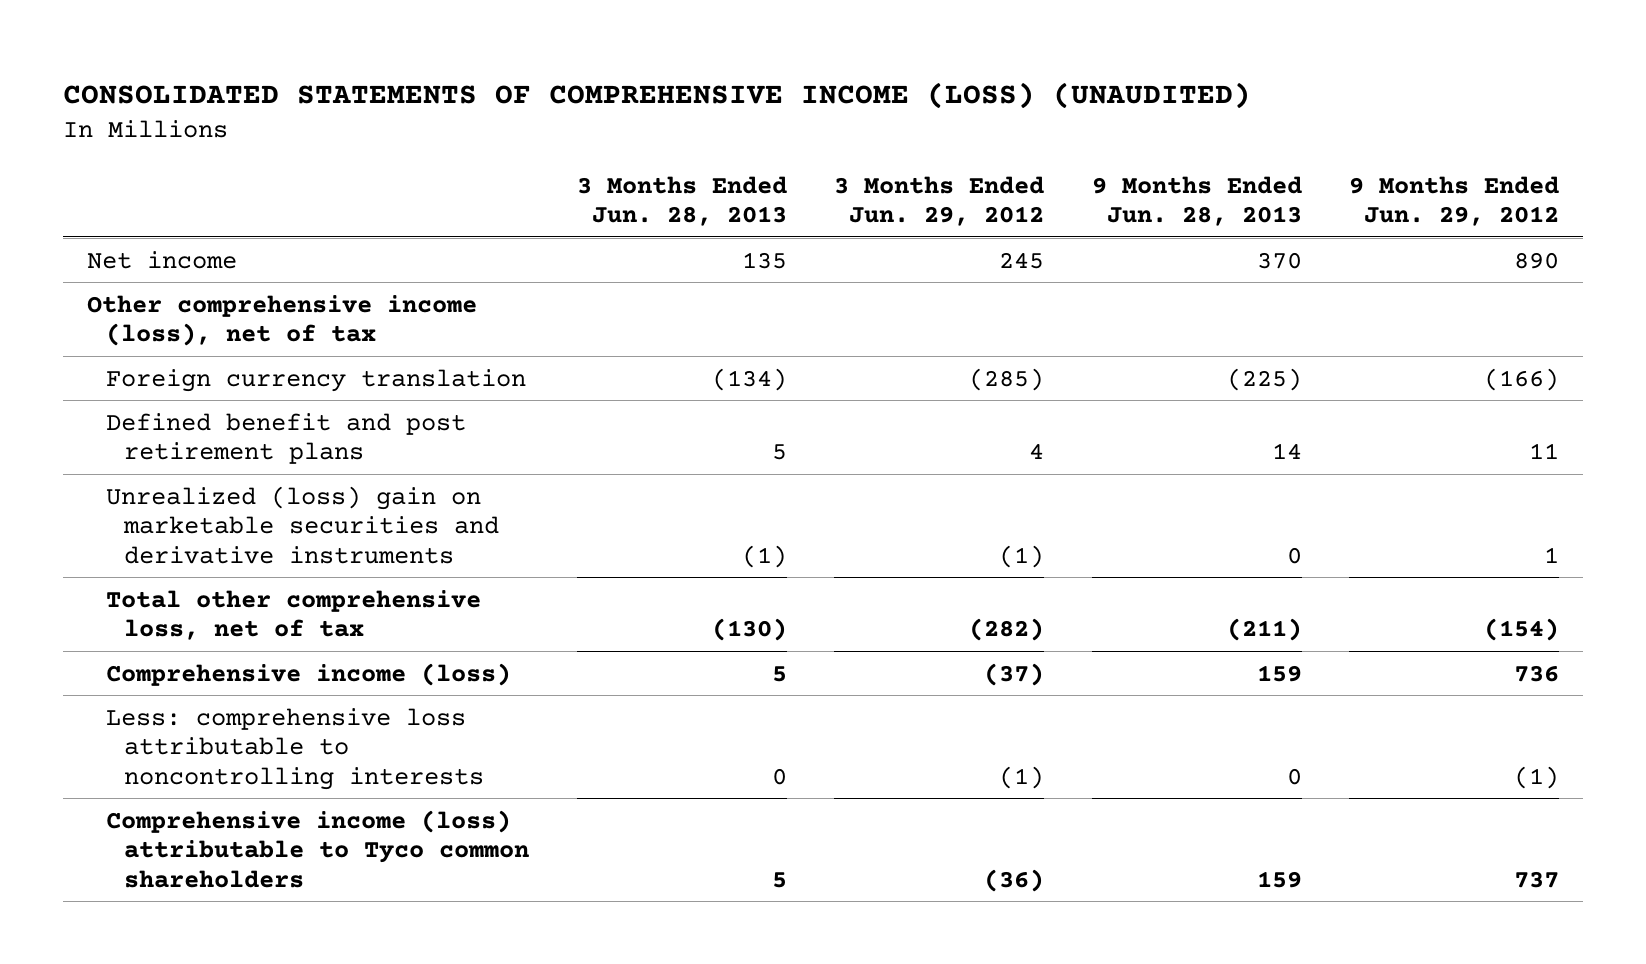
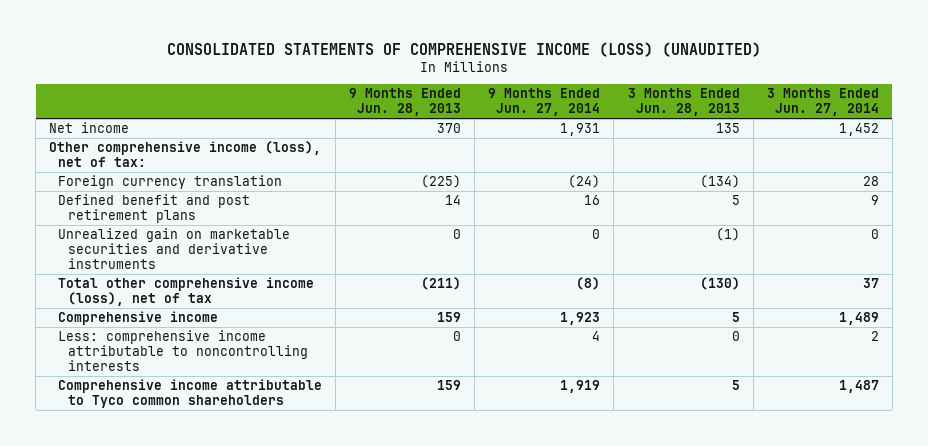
- | 3 Months Ended Jun. 28, 2013 | 3 Months Ended Jun. 29, 2012 | 9 Months Ended Jun. 28, 2013 | 9 Months Ended Jun. 29, 2012
+ | 9 Months Ended Jun. 28, 2013 | 9 Months Ended Jun. 27, 2014 | 3 Months Ended Jun. 28, 2013 | 3 Months Ended Jun. 27, 2014
- Other comprehensive income (loss), net of tax
+ Other comprehensive income (loss), net of tax:
- Unrealized (loss) gain on marketable securities and derivative instruments | (1) | (1) | 0 | 1
- Total other comprehensive loss, net of tax | (130) | (282) | (211) | (154)
- Comprehensive income (loss) | 5 | (37) | 159 | 736
- Less: comprehensive loss attributable to noncontrolling interests | 0 | (1) | 0 | (1)
- Comprehensive income (loss) attributable to Tyco common shareholders | 5 | (36) | 159 | 737
+ Unrealized gain on marketable securities and derivative instruments | 0 | 0 | (1) | 0
+ Total other comprehensive income (loss), net of tax | (211) | (8) | (130) | 37
+ Comprehensive income | 159 | 1,923 | 5 | 1,489
+ Less: comprehensive income attributable to noncontrolling interests | 0 | 4 | 0 | 2
+ Comprehensive income attributable to Tyco common shareholders | 159 | 1,919 | 5 | 1,487

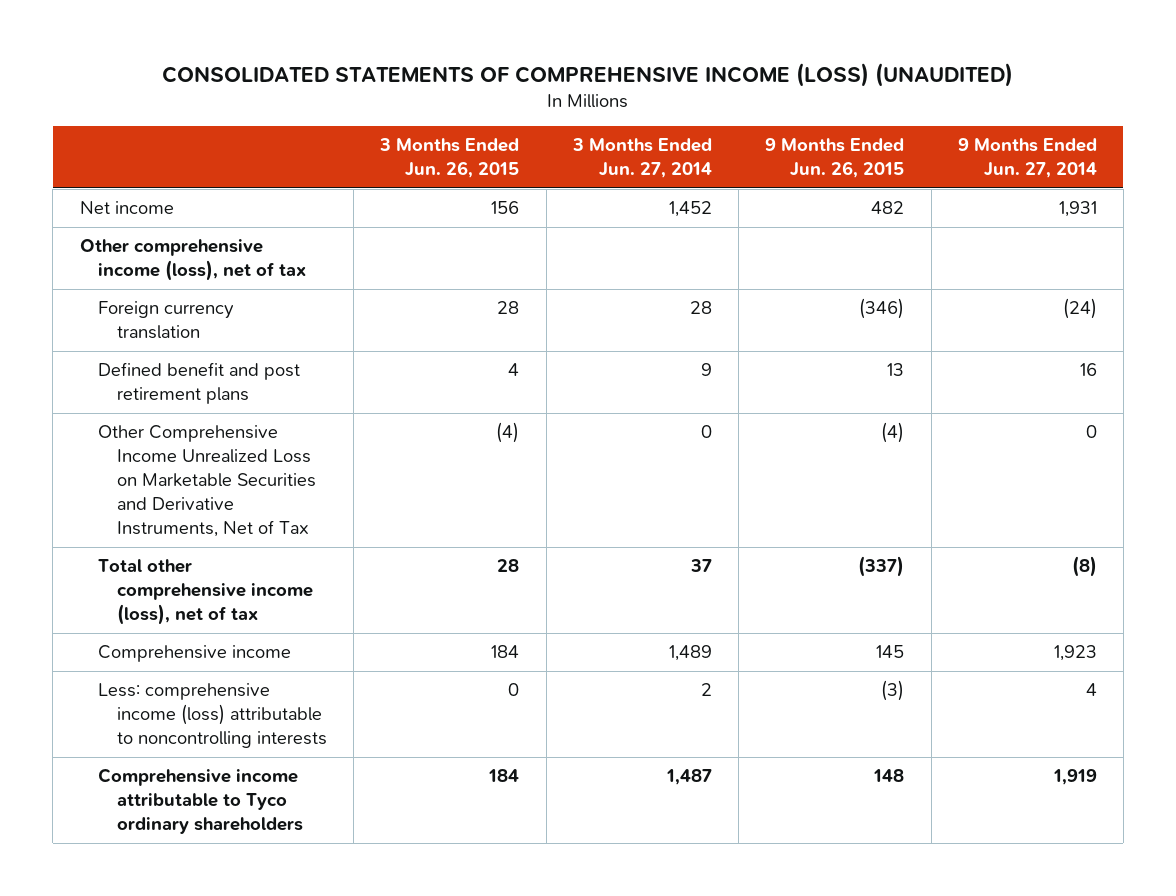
- | 9 Months Ended Jun. 28, 2013 | 9 Months Ended Jun. 27, 2014 | 3 Months Ended Jun. 28, 2013 | 3 Months Ended Jun. 27, 2014
+ | 3 Months Ended Jun. 26, 2015 | 3 Months Ended Jun. 27, 2014 | 9 Months Ended Jun. 26, 2015 | 9 Months Ended Jun. 27, 2014
- Other comprehensive income (loss), net of tax:
+ Other comprehensive income (loss), net of tax
- Unrealized gain on marketable securities and derivative instruments | 0 | 0 | (1) | 0
+ Other Comprehensive Income Unrealized Loss on Marketable Securities and Derivative Instruments, Net of Tax | (4) | 0 | (4) | 0
- Less: comprehensive income attributable to noncontrolling interests | 0 | 4 | 0 | 2
- Comprehensive income attributable to Tyco common shareholders | 159 | 1,919 | 5 | 1,487
+ Less: comprehensive income (loss) attributable to noncontrolling interests | 0 | 2 | (3) | 4
+ Comprehensive income attributable to Tyco ordinary shareholders | 184 | 1,487 | 148 | 1,919

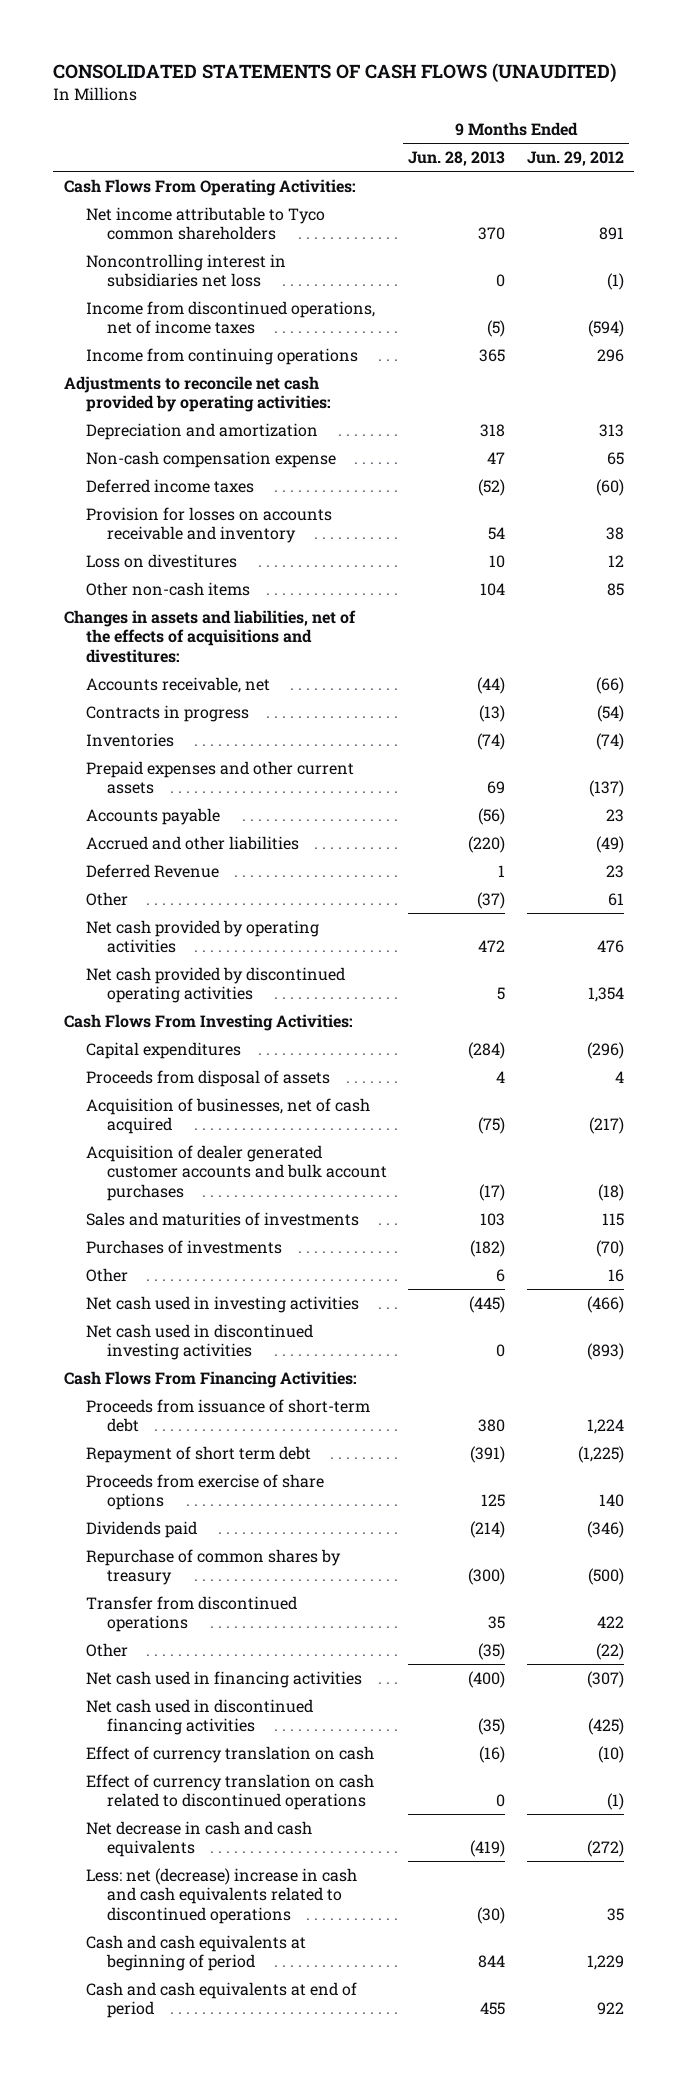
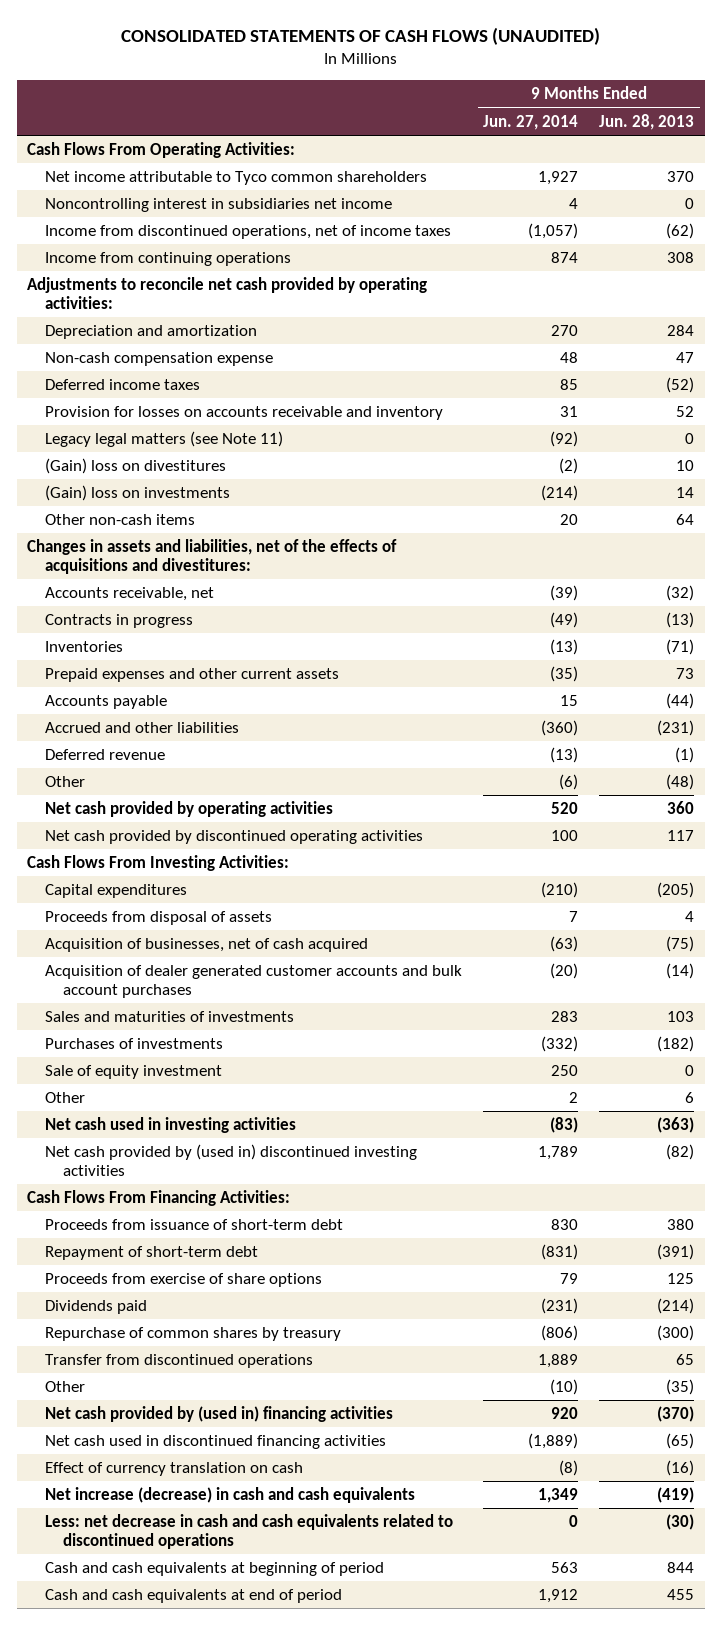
- | 9 Months Ended Jun. 28, 2013 | 9 Months Ended Jun. 29, 2012
+ | 9 Months Ended Jun. 27, 2014 | 9 Months Ended Jun. 28, 2013
- Noncontrolling interest in subsidiaries net loss | 0 | (1)
- Income from discontinued operations, net of income taxes | (5) | (594)
- Income from continuing operations | 365 | 296
+ Noncontrolling interest in subsidiaries net income | 4 | 0
+ Income from discontinued operations, net of income taxes | (1,057) | (62)
+ Income from continuing operations | 874 | 308
- Depreciation and amortization | 318 | 313
+ Depreciation and amortization | 270 | 284
- Provision for losses on accounts receivable and inventory | 54 | 38
- Loss on divestitures | 10 | 12
- Other non-cash items | 104 | 85
+ Provision for losses on accounts receivable and inventory | 31 | 52
+ Legacy legal matters (see Note 11) | (92) | 0
+ (Gain) loss on divestitures | (2) | 10
+ (Gain) loss on investments | (214) | 14
+ Other non-cash items | 20 | 64
- Accounts receivable, net | (44) | (66)
+ Accounts receivable, net | (39) | (32)
- Inventories | (74) | (74)
- Prepaid expenses and other current assets | 69 | (137)
- Accounts payable | (56) | 23
- Accrued and other liabilities | (220) | (49)
- Deferred Revenue | 1 | 23
- Other | (37) | 61
- Net cash provided by operating activities | 472 | 476
- Net cash provided by discontinued operating activities | 5 | 1,354
+ Inventories | (13) | (71)
+ Prepaid expenses and other current assets | (35) | 73
+ Accounts payable | 15 | (44)
+ Accrued and other liabilities | (360) | (231)
+ Deferred revenue | (13) | (1)
+ Other | (6) | (48)
+ Net cash provided by operating activities | 520 | 360
+ Net cash provided by discontinued operating activities | 100 | 117
- Capital expenditures | (284) | (296)
+ Capital expenditures | (210) | (205)
- Acquisition of dealer generated customer accounts and bulk account purchases | (17) | (18)
+ Acquisition of dealer generated customer accounts and bulk account purchases | (20) | (14)
+ Sale of equity investment | 250 | 0
- Net cash used in investing activities | (445) | (466)
- Net cash used in discontinued investing activities | 0 | (893)
+ Net cash used in investing activities | (83) | (363)
+ Net cash provided by (used in) discontinued investing activities | 1,789 | (82)
- Repayment of short term debt | (391) | (1,225)
+ Repayment of short-term debt | (831) | (391)
- Transfer from discontinued operations | 35 | 422
+ Transfer from discontinued operations | 1,889 | 65
- Net cash used in financing activities | (400) | (307)
- Net cash used in discontinued financing activities | (35) | (425)
+ Net cash provided by (used in) financing activities | 920 | (370)
+ Net cash used in discontinued financing activities | (1,889) | (65)
- Effect of currency translation on cash related to discontinued operations | 0 | (1)
- Net decrease in cash and cash equivalents | (419) | (272)
- Less: net (decrease) increase in cash and cash equivalents related to discontinued operations | (30) | 35
+ Net increase (decrease) in cash and cash equivalents | 1,349 | (419)
+ Less: net decrease in cash and cash equivalents related to discontinued operations | 0 | (30)

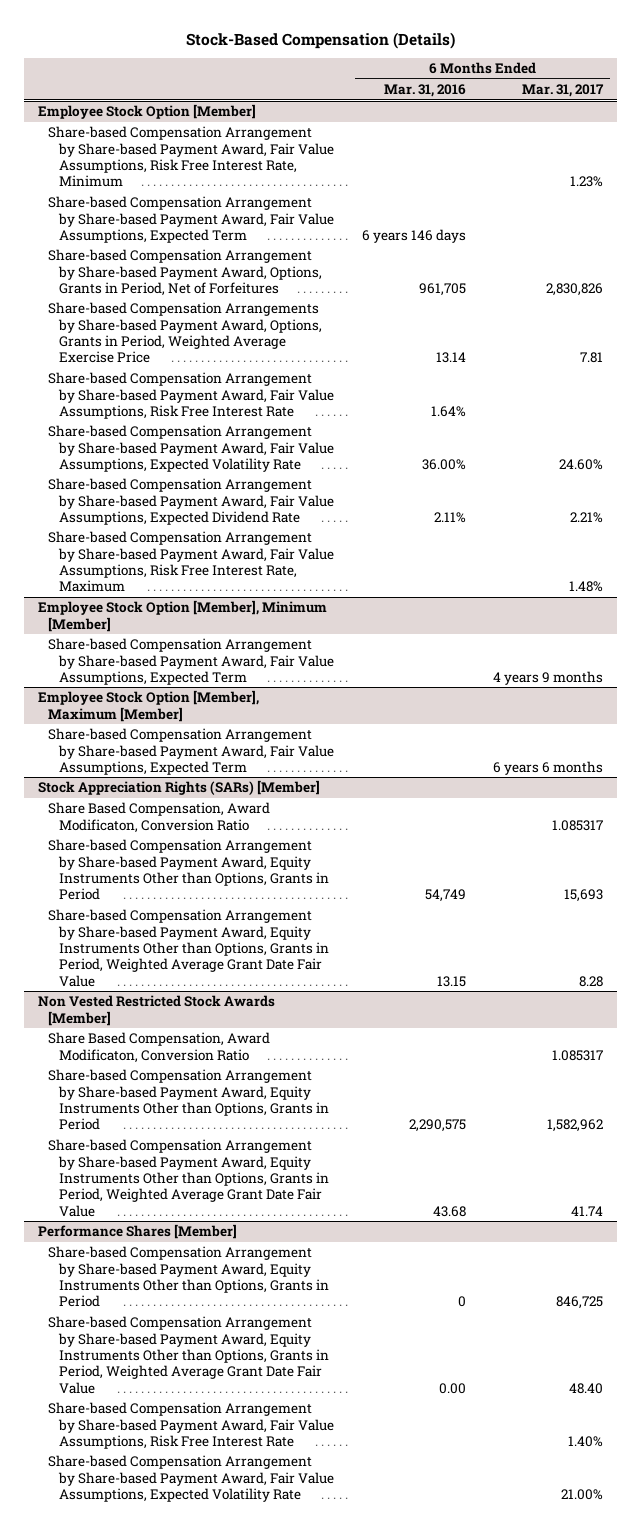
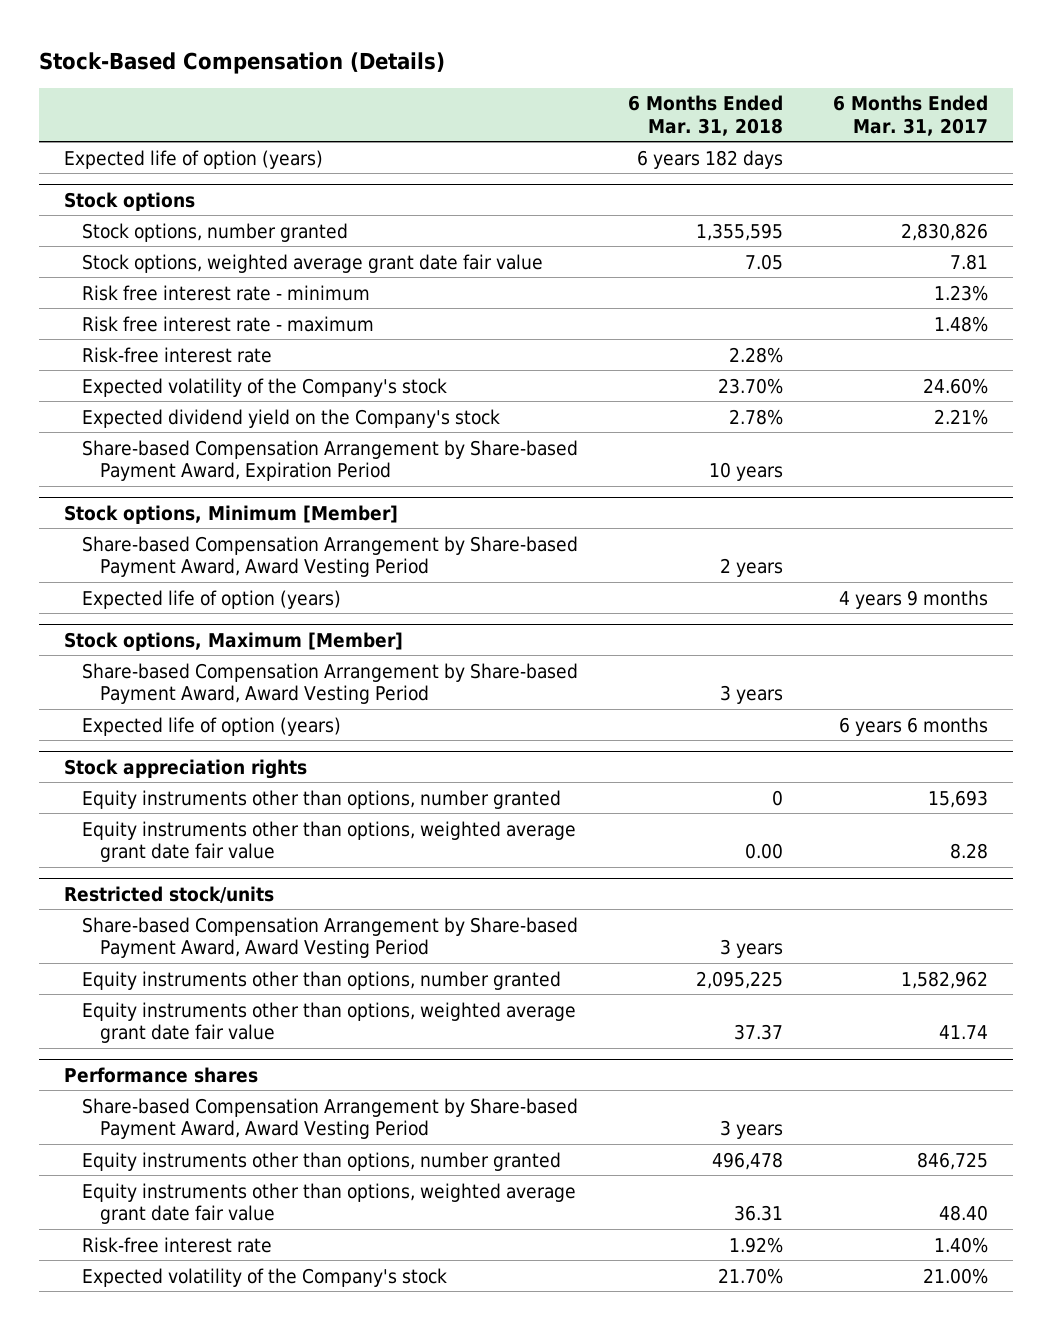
- | 6 Months Ended Mar. 31, 2016 | 6 Months Ended Mar. 31, 2017
+ | 6 Months Ended Mar. 31, 2018 | 6 Months Ended Mar. 31, 2017
- Employee Stock Option [Member]
- Share-based Compensation Arrangement by Share-based Payment Award, Fair Value Assumptions, Risk Free Interest Rate, Minimum | | 1.23%
- Share-based Compensation Arrangement by Share-based Payment Award, Fair Value Assumptions, Expected Term | 6 years 146 days |
- Share-based Compensation Arrangement by Share-based Payment Award, Options, Grants in Period, Net of Forfeitures | 961,705 | 2,830,826
- Share-based Compensation Arrangements by Share-based Payment Award, Options, Grants in Period, Weighted Average Exercise Price | 13.14 | 7.81
- Share-based Compensation Arrangement by Share-based Payment Award, Fair Value Assumptions, Risk Free Interest Rate | 1.64% |
- Share-based Compensation Arrangement by Share-based Payment Award, Fair Value Assumptions, Expected Volatility Rate | 36.00% | 24.60%
- Share-based Compensation Arrangement by Share-based Payment Award, Fair Value Assumptions, Expected Dividend Rate | 2.11% | 2.21%
- Share-based Compensation Arrangement by Share-based Payment Award, Fair Value Assumptions, Risk Free Interest Rate, Maximum | | 1.48%
- Employee Stock Option [Member], Minimum [Member]
- Share-based Compensation Arrangement by Share-based Payment Award, Fair Value Assumptions, Expected Term | | 4 years 9 months
- Employee Stock Option [Member], Maximum [Member]
- Share-based Compensation Arrangement by Share-based Payment Award, Fair Value Assumptions, Expected Term | | 6 years 6 months
- Stock Appreciation Rights (SARs) [Member]
- Share Based Compensation, Award Modificaton, Conversion Ratio | | 1.085317
- Share-based Compensation Arrangement by Share-based Payment Award, Equity Instruments Other than Options, Grants in Period | 54,749 | 15,693
- Share-based Compensation Arrangement by Share-based Payment Award, Equity Instruments Other than Options, Grants in Period, Weighted Average Grant Date Fair Value | 13.15 | 8.28
- Non Vested Restricted Stock Awards [Member]
- Share Based Compensation, Award Modificaton, Conversion Ratio | | 1.085317
- Share-based Compensation Arrangement by Share-based Payment Award, Equity Instruments Other than Options, Grants in Period | 2,290,575 | 1,582,962
- Share-based Compensation Arrangement by Share-based Payment Award, Equity Instruments Other than Options, Grants in Period, Weighted Average Grant Date Fair Value | 43.68 | 41.74
- Performance Shares [Member]
- Share-based Compensation Arrangement by Share-based Payment Award, Equity Instruments Other than Options, Grants in Period | 0 | 846,725
- Share-based Compensation Arrangement by Share-based Payment Award, Equity Instruments Other than Options, Grants in Period, Weighted Average Grant Date Fair Value | 0.00 | 48.40
- Share-based Compensation Arrangement by Share-based Payment Award, Fair Value Assumptions, Risk Free Interest Rate | | 1.40%
- Share-based Compensation Arrangement by Share-based Payment Award, Fair Value Assumptions, Expected Volatility Rate | | 21.00%
+ Expected life of option (years) | 6 years 182 days |
+ Stock options
+ Stock options, number granted | 1,355,595 | 2,830,826
+ Stock options, weighted average grant date fair value | 7.05 | 7.81
+ Risk free interest rate - minimum | | 1.23%
+ Risk free interest rate - maximum | | 1.48%
+ Risk-free interest rate | 2.28% |
+ Expected volatility of the Company's stock | 23.70% | 24.60%
+ Expected dividend yield on the Company's stock | 2.78% | 2.21%
+ Share-based Compensation Arrangement by Share-based Payment Award, Expiration Period | 10 years |
+ Stock options, Minimum [Member]
+ Share-based Compensation Arrangement by Share-based Payment Award, Award Vesting Period | 2 years |
+ Expected life of option (years) | | 4 years 9 months
+ Stock options, Maximum [Member]
+ Share-based Compensation Arrangement by Share-based Payment Award, Award Vesting Period | 3 years |
+ Expected life of option (years) | | 6 years 6 months
+ Stock appreciation rights
+ Equity instruments other than options, number granted | 0 | 15,693
+ Equity instruments other than options, weighted average grant date fair value | 0.00 | 8.28
+ Restricted stock/units
+ Share-based Compensation Arrangement by Share-based Payment Award, Award Vesting Period | 3 years |
+ Equity instruments other than options, number granted | 2,095,225 | 1,582,962
+ Equity instruments other than options, weighted average grant date fair value | 37.37 | 41.74
+ Performance shares
+ Share-based Compensation Arrangement by Share-based Payment Award, Award Vesting Period | 3 years |
+ Equity instruments other than options, number granted | 496,478 | 846,725
+ Equity instruments other than options, weighted average grant date fair value | 36.31 | 48.40
+ Risk-free interest rate | 1.92% | 1.40%
+ Expected volatility of the Company's stock | 21.70% | 21.00%

